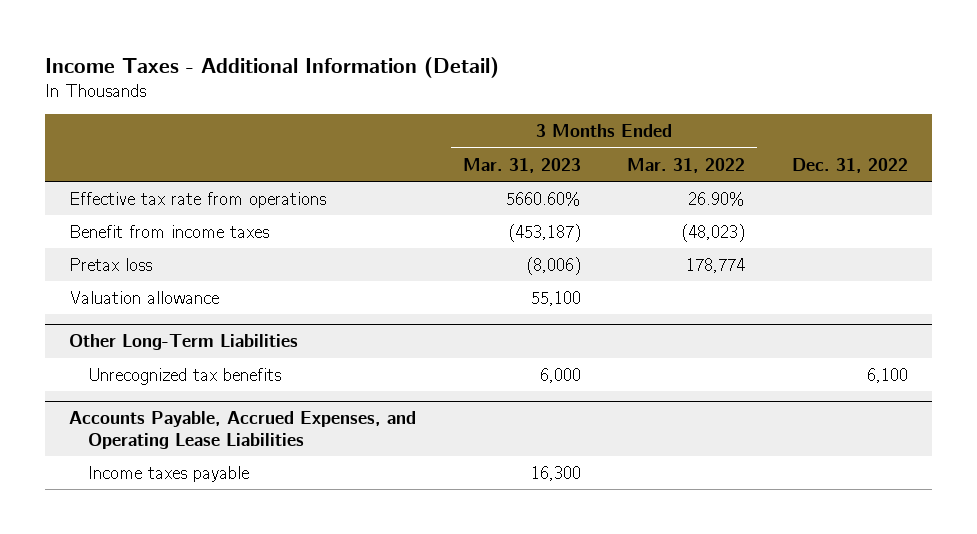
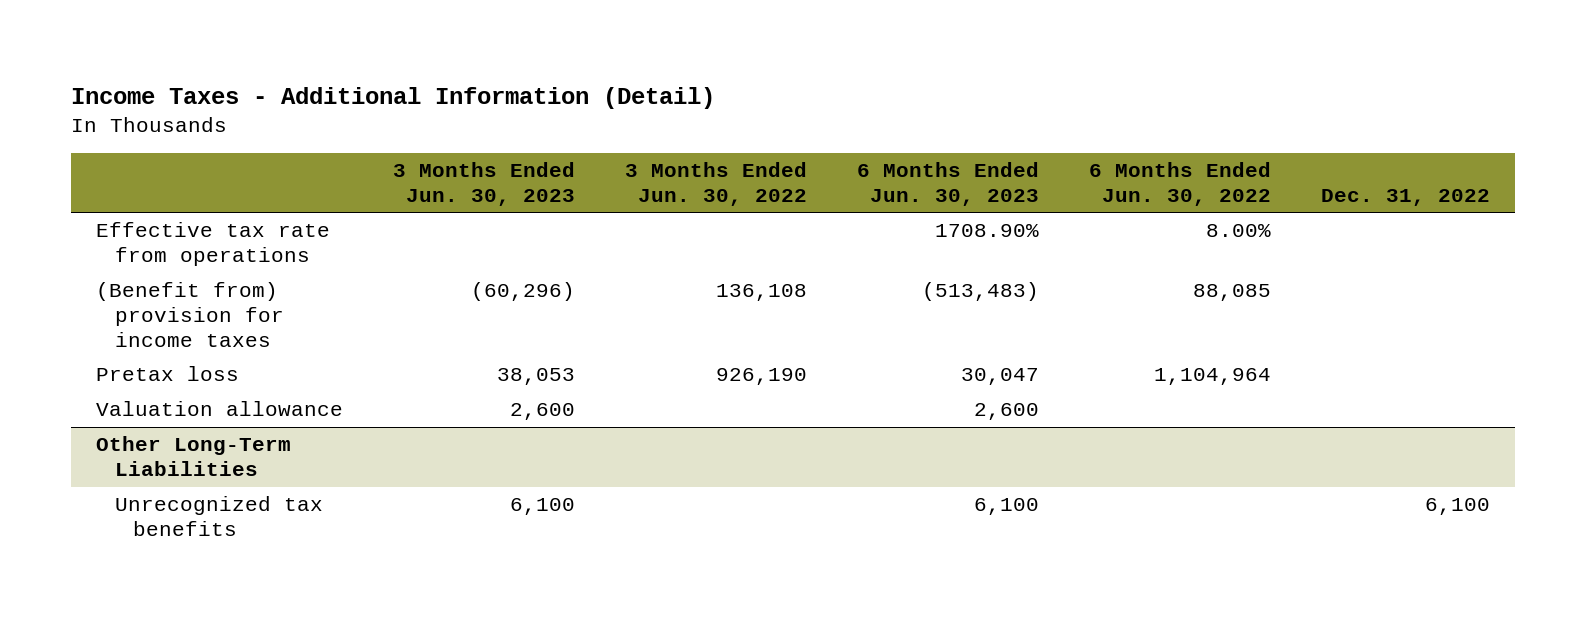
- | 3 Months Ended Mar. 31, 2023 | 3 Months Ended Mar. 31, 2022 | Dec. 31, 2022
+ | 3 Months Ended Jun. 30, 2023 | 3 Months Ended Jun. 30, 2022 | 6 Months Ended Jun. 30, 2023 | 6 Months Ended Jun. 30, 2022 | Dec. 31, 2022
- Benefit from income taxes | (453,187) | (48,023) |
+ (Benefit from) provision for income taxes | (60,296) | 136,108 | (513,483) | 88,085 |
- Accounts Payable, Accrued Expenses, and Operating Lease Liabilities
- Income taxes payable | 16,300 | |

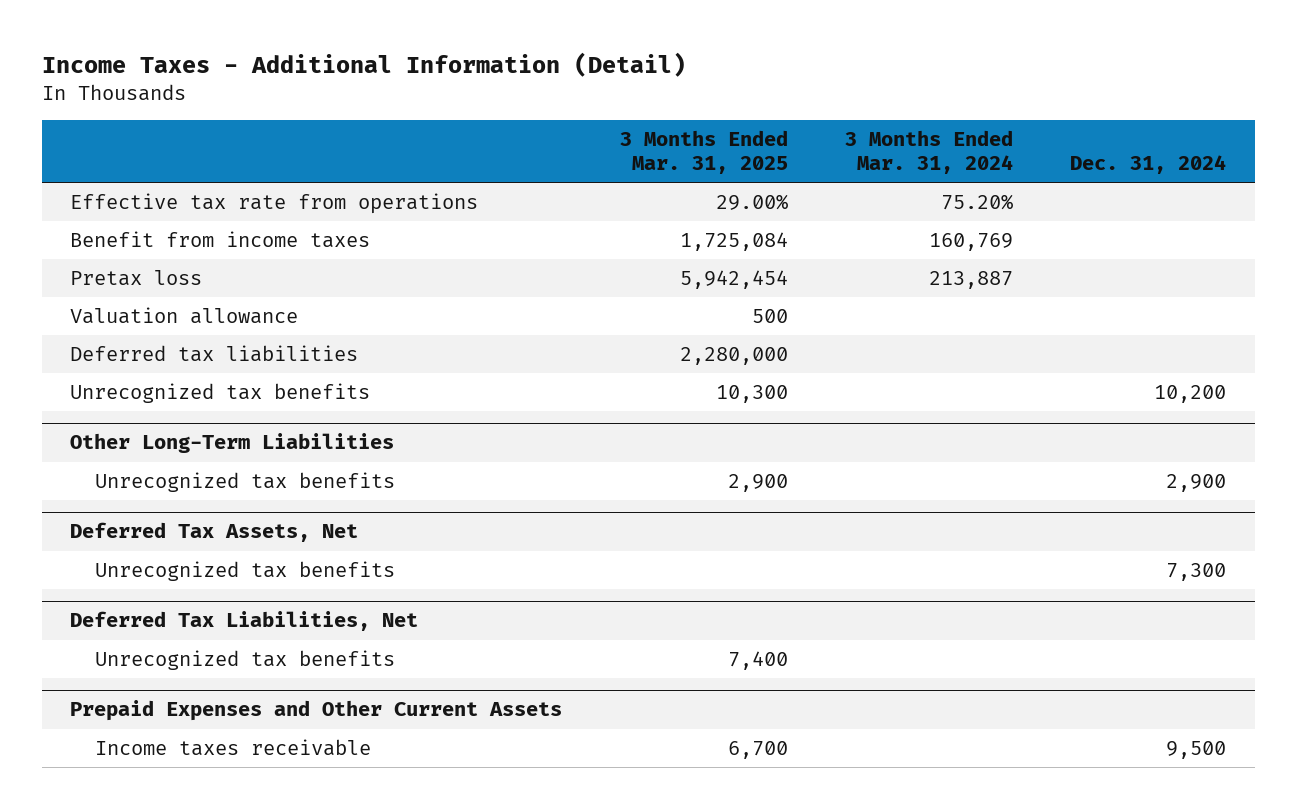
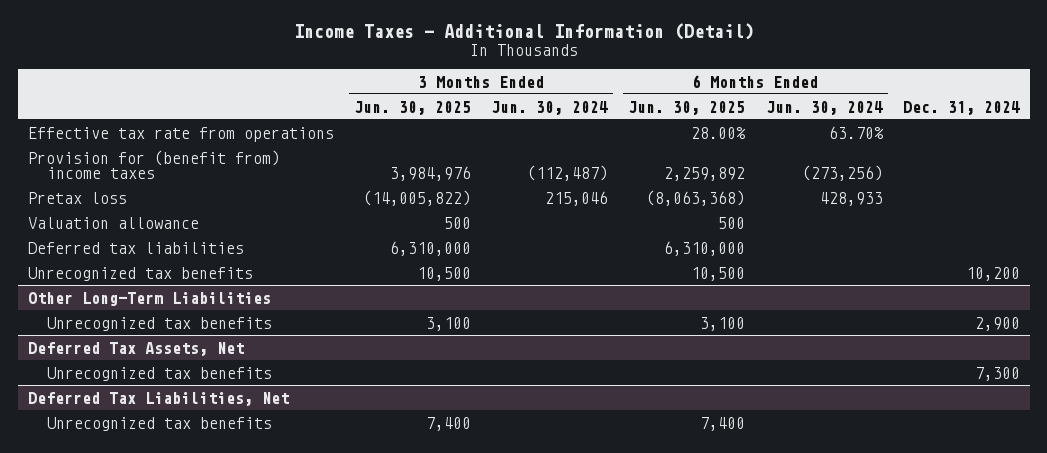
- | 3 Months Ended Mar. 31, 2025 | 3 Months Ended Mar. 31, 2024 | Dec. 31, 2024
+ | 3 Months Ended Jun. 30, 2025 | 3 Months Ended Jun. 30, 2024 | 6 Months Ended Jun. 30, 2025 | 6 Months Ended Jun. 30, 2024 | Dec. 31, 2024
- Benefit from income taxes | 1,725,084 | 160,769 |
+ Provision for (benefit from) income taxes | 3,984,976 | (112,487) | 2,259,892 | (273,256) |
- Prepaid Expenses and Other Current Assets
- Income taxes receivable | 6,700 | | 9,500

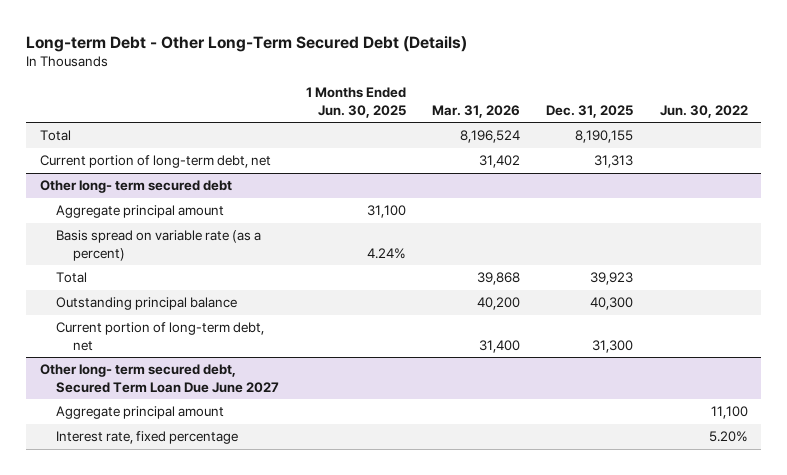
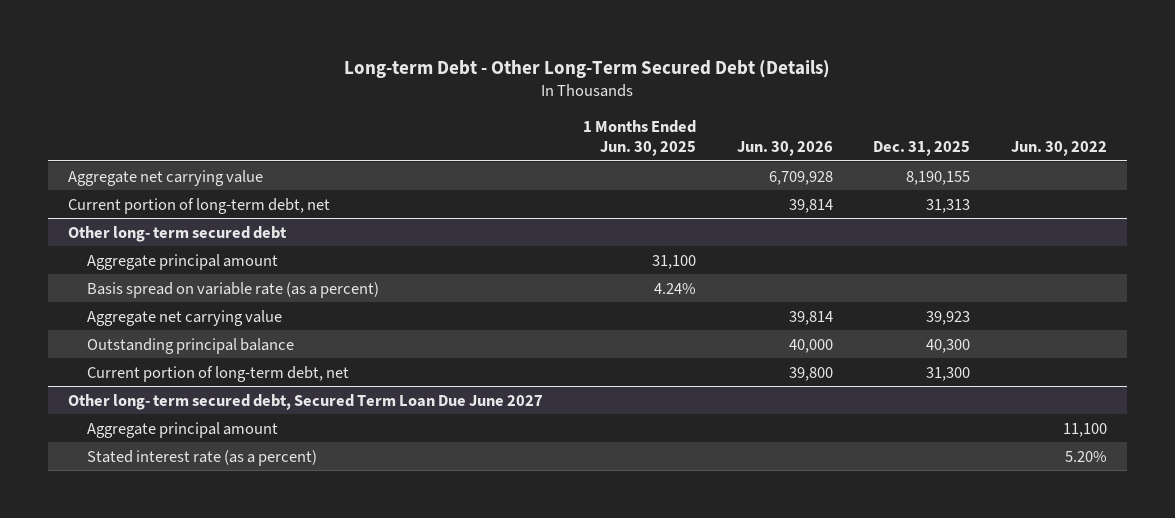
- | 1 Months Ended Jun. 30, 2025 | Mar. 31, 2026 | Dec. 31, 2025 | Jun. 30, 2022
+ | 1 Months Ended Jun. 30, 2025 | Jun. 30, 2026 | Dec. 31, 2025 | Jun. 30, 2022
- Total | | 8,196,524 | 8,190,155 |
+ Aggregate net carrying value | | 6,709,928 | 8,190,155 |
@ Other long- term secured debt
- Total | | 39,868 | 39,923 |
+ Aggregate net carrying value | | 39,814 | 39,923 |
@ Other long- term secured debt, Secured Term Loan Due June 2027
- Interest rate, fixed percentage | | | | 5.20%
+ Stated interest rate (as a percent) | | | | 5.20%

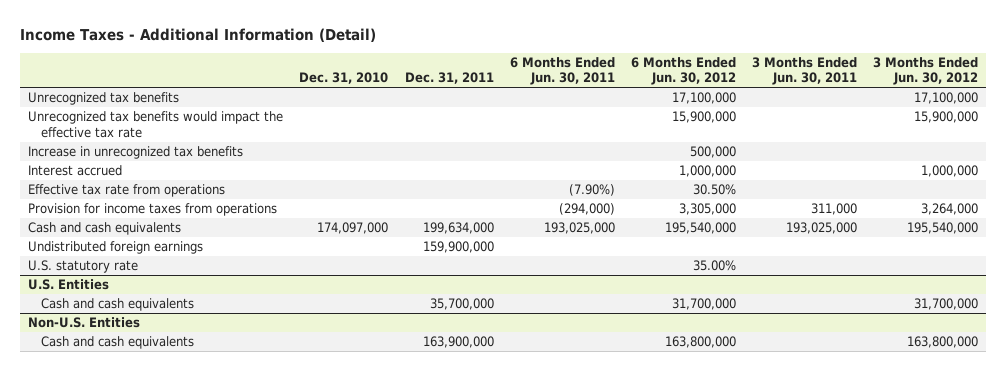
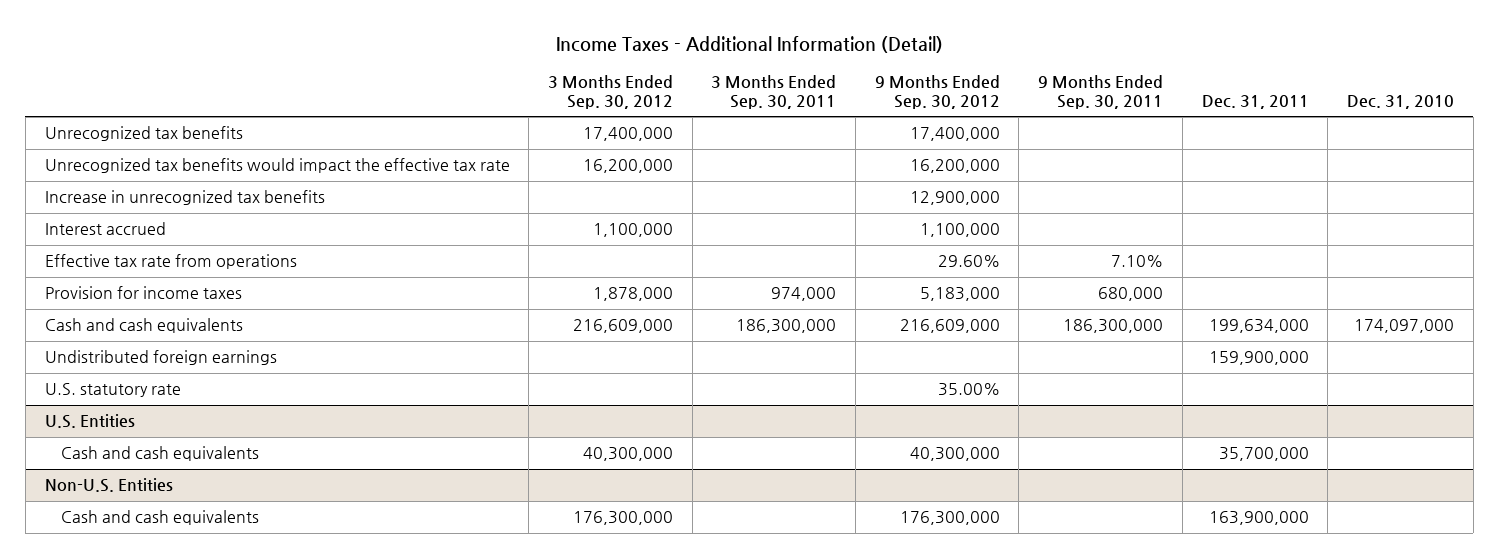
- | Dec. 31, 2010 | Dec. 31, 2011 | 6 Months Ended Jun. 30, 2011 | 6 Months Ended Jun. 30, 2012 | 3 Months Ended Jun. 30, 2011 | 3 Months Ended Jun. 30, 2012
+ | 3 Months Ended Sep. 30, 2012 | 3 Months Ended Sep. 30, 2011 | 9 Months Ended Sep. 30, 2012 | 9 Months Ended Sep. 30, 2011 | Dec. 31, 2011 | Dec. 31, 2010
- Provision for income taxes from operations | | | (294,000) | 3,305,000 | 311,000 | 3,264,000
+ Provision for income taxes | 1,878,000 | 974,000 | 5,183,000 | 680,000 | |

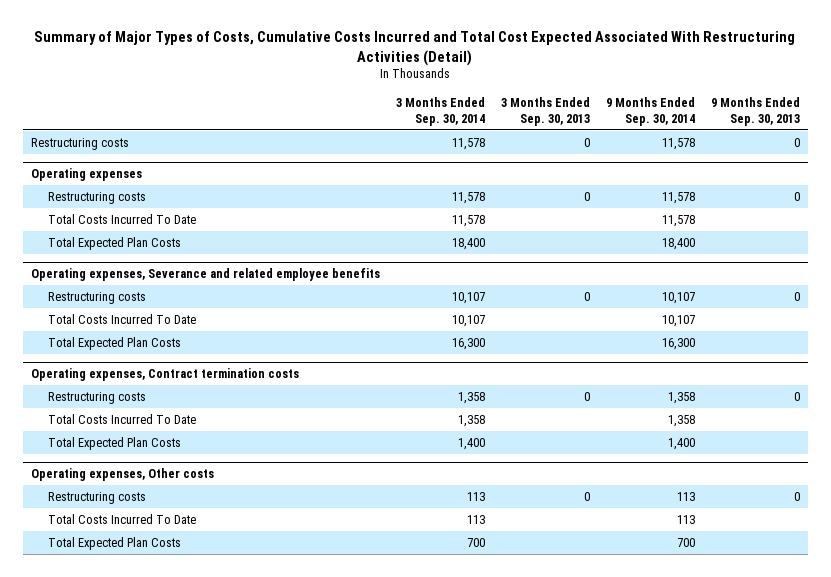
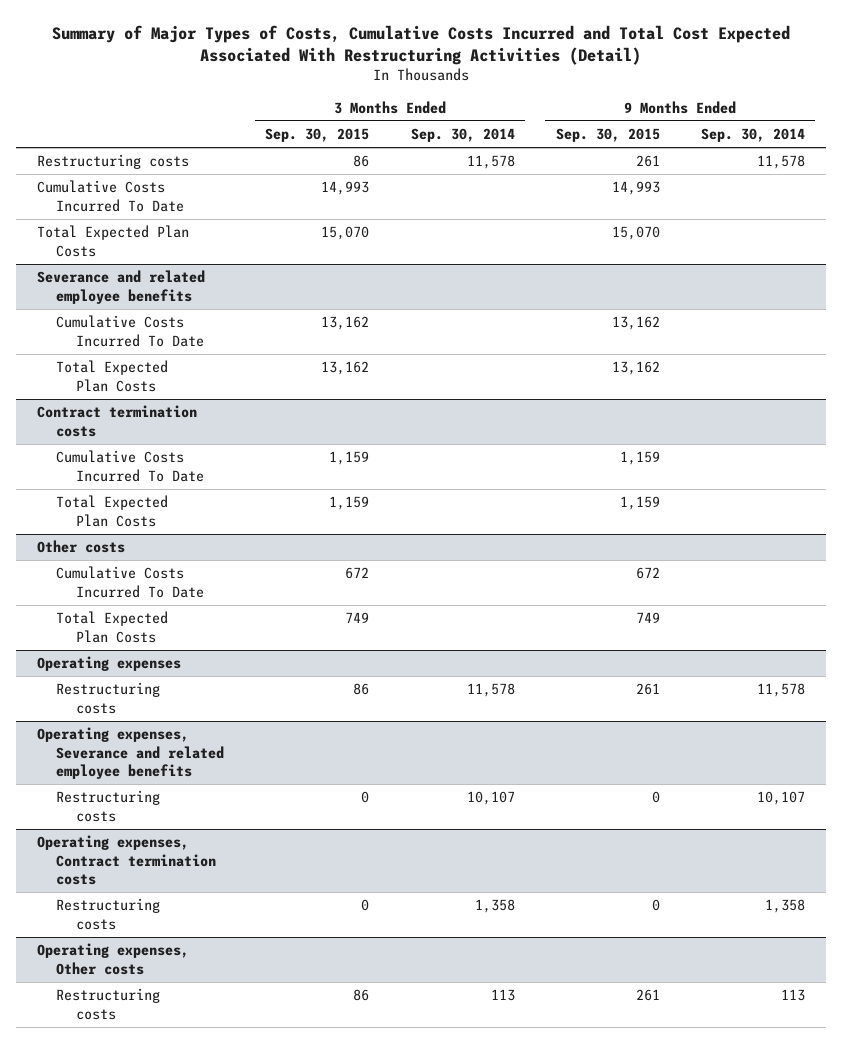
- | 3 Months Ended Sep. 30, 2014 | 3 Months Ended Sep. 30, 2013 | 9 Months Ended Sep. 30, 2014 | 9 Months Ended Sep. 30, 2013
+ | 3 Months Ended Sep. 30, 2015 | 3 Months Ended Sep. 30, 2014 | 9 Months Ended Sep. 30, 2015 | 9 Months Ended Sep. 30, 2014
+ Cumulative Costs Incurred To Date | 14,993 | | 14,993 |
+ Total Expected Plan Costs | 15,070 | | 15,070 |
+ Severance and related employee benefits
+ Cumulative Costs Incurred To Date | 13,162 | | 13,162 |
+ Total Expected Plan Costs | 13,162 | | 13,162 |
+ Contract termination costs
+ Cumulative Costs Incurred To Date | 1,159 | | 1,159 |
+ Total Expected Plan Costs | 1,159 | | 1,159 |
+ Other costs
+ Cumulative Costs Incurred To Date | 672 | | 672 |
+ Total Expected Plan Costs | 749 | | 749 |
@ Operating expenses
- Total Costs Incurred To Date | 11,578 | | 11,578 |
- Total Expected Plan Costs | 18,400 | | 18,400 |
@ Operating expenses, Severance and related employee benefits
- Total Costs Incurred To Date | 10,107 | | 10,107 |
- Total Expected Plan Costs | 16,300 | | 16,300 |
@ Operating expenses, Contract termination costs
- Total Costs Incurred To Date | 1,358 | | 1,358 |
- Total Expected Plan Costs | 1,400 | | 1,400 |
@ Operating expenses, Other costs
- Total Costs Incurred To Date | 113 | | 113 |
- Total Expected Plan Costs | 700 | | 700 |

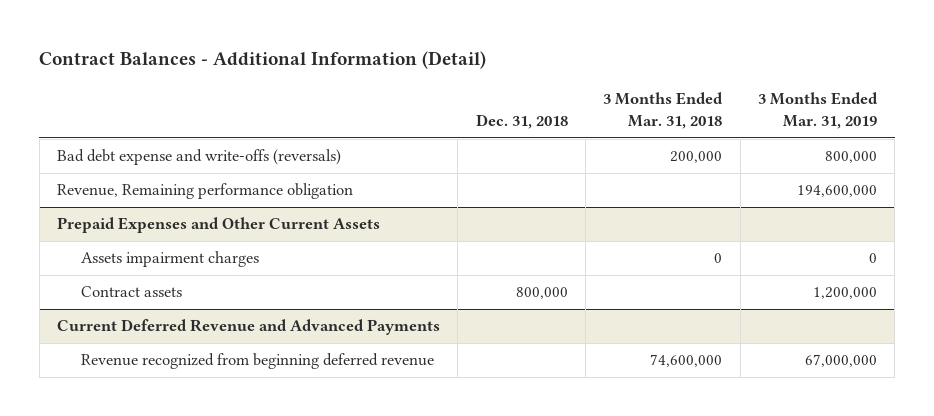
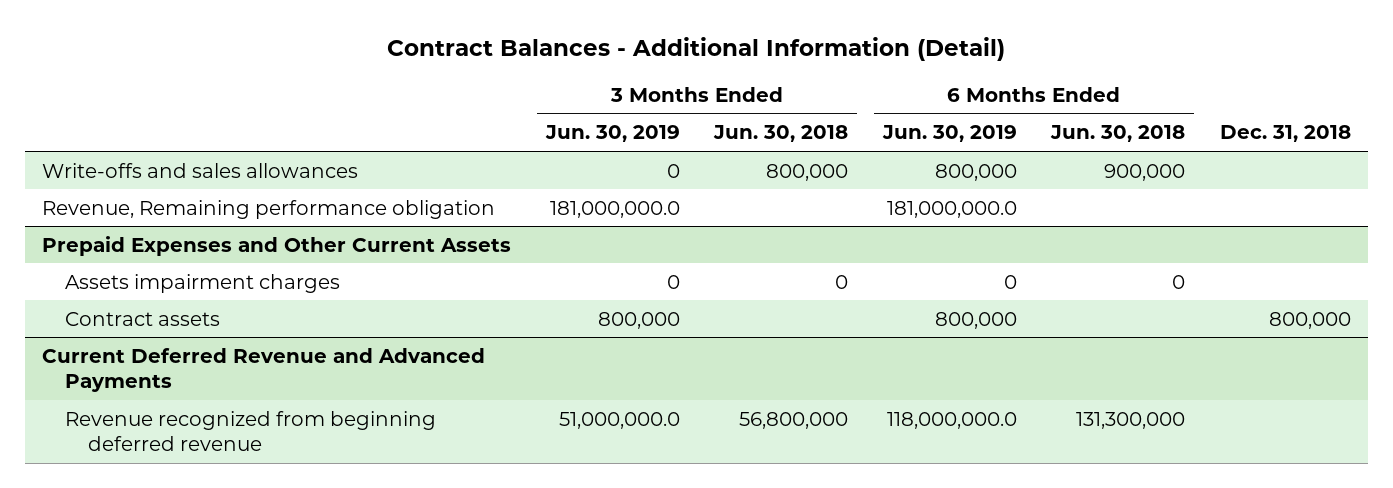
- | Dec. 31, 2018 | 3 Months Ended Mar. 31, 2018 | 3 Months Ended Mar. 31, 2019
+ | 3 Months Ended Jun. 30, 2019 | 3 Months Ended Jun. 30, 2018 | 6 Months Ended Jun. 30, 2019 | 6 Months Ended Jun. 30, 2018 | Dec. 31, 2018
- Bad debt expense and write-offs (reversals) | | 200,000 | 800,000
+ Write-offs and sales allowances | 0 | 800,000 | 800,000 | 900,000 |

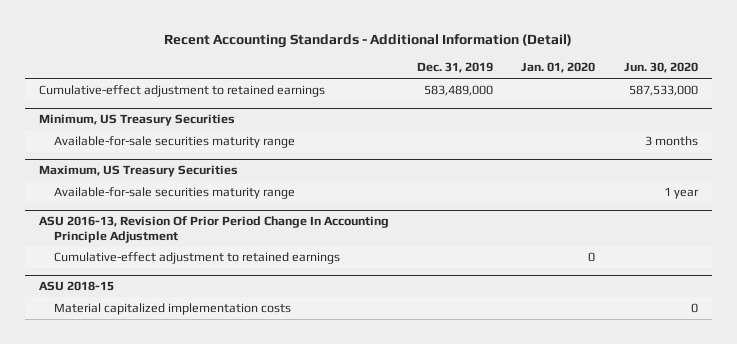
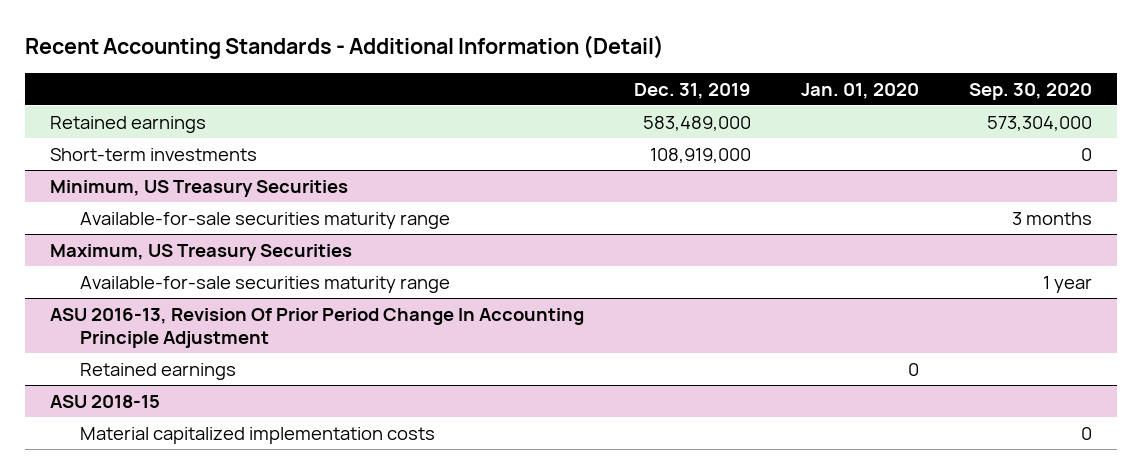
- | Dec. 31, 2019 | Jan. 01, 2020 | Jun. 30, 2020
+ | Dec. 31, 2019 | Jan. 01, 2020 | Sep. 30, 2020
- Cumulative-effect adjustment to retained earnings | 583,489,000 | | 587,533,000
+ Retained earnings | 583,489,000 | | 573,304,000
+ Short-term investments | 108,919,000 | | 0
@ ASU 2016-13, Revision Of Prior Period Change In Accounting Principle Adjustment
- Cumulative-effect adjustment to retained earnings | | 0 |
+ Retained earnings | | 0 |

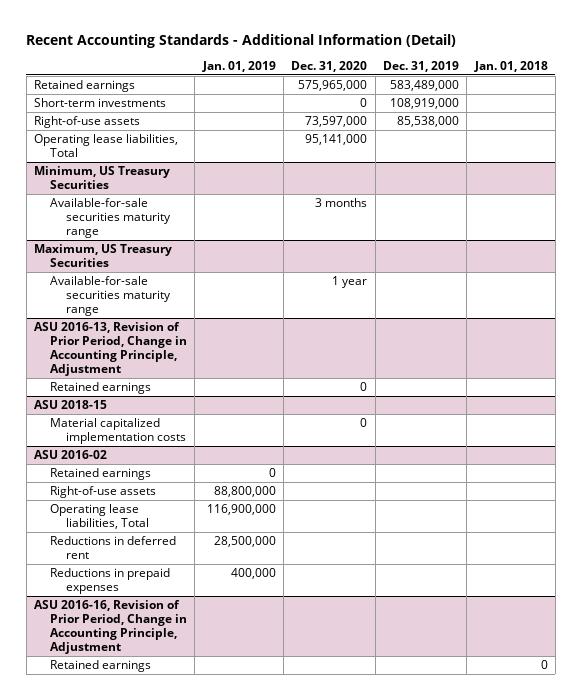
- | Dec. 31, 2019 | Jan. 01, 2020 | Sep. 30, 2020
+ | Jan. 01, 2019 | Dec. 31, 2020 | Dec. 31, 2019 | Jan. 01, 2018
+ Right-of-use assets | | 73,597,000 | 85,538,000 |
+ Operating lease liabilities, Total | | 95,141,000 | |
- ASU 2016-13, Revision Of Prior Period Change In Accounting Principle Adjustment
+ ASU 2016-13, Revision of Prior Period, Change in Accounting Principle, Adjustment
+ ASU 2016-02
+ Retained earnings | 0 | | |
+ Right-of-use assets | 88,800,000 | | |
+ Operating lease liabilities, Total | 116,900,000 | | |
+ Reductions in deferred rent | 28,500,000 | | |
+ Reductions in prepaid expenses | 400,000 | | |
+ ASU 2016-16, Revision of Prior Period, Change in Accounting Principle, Adjustment
+ Retained earnings | | | | 0

